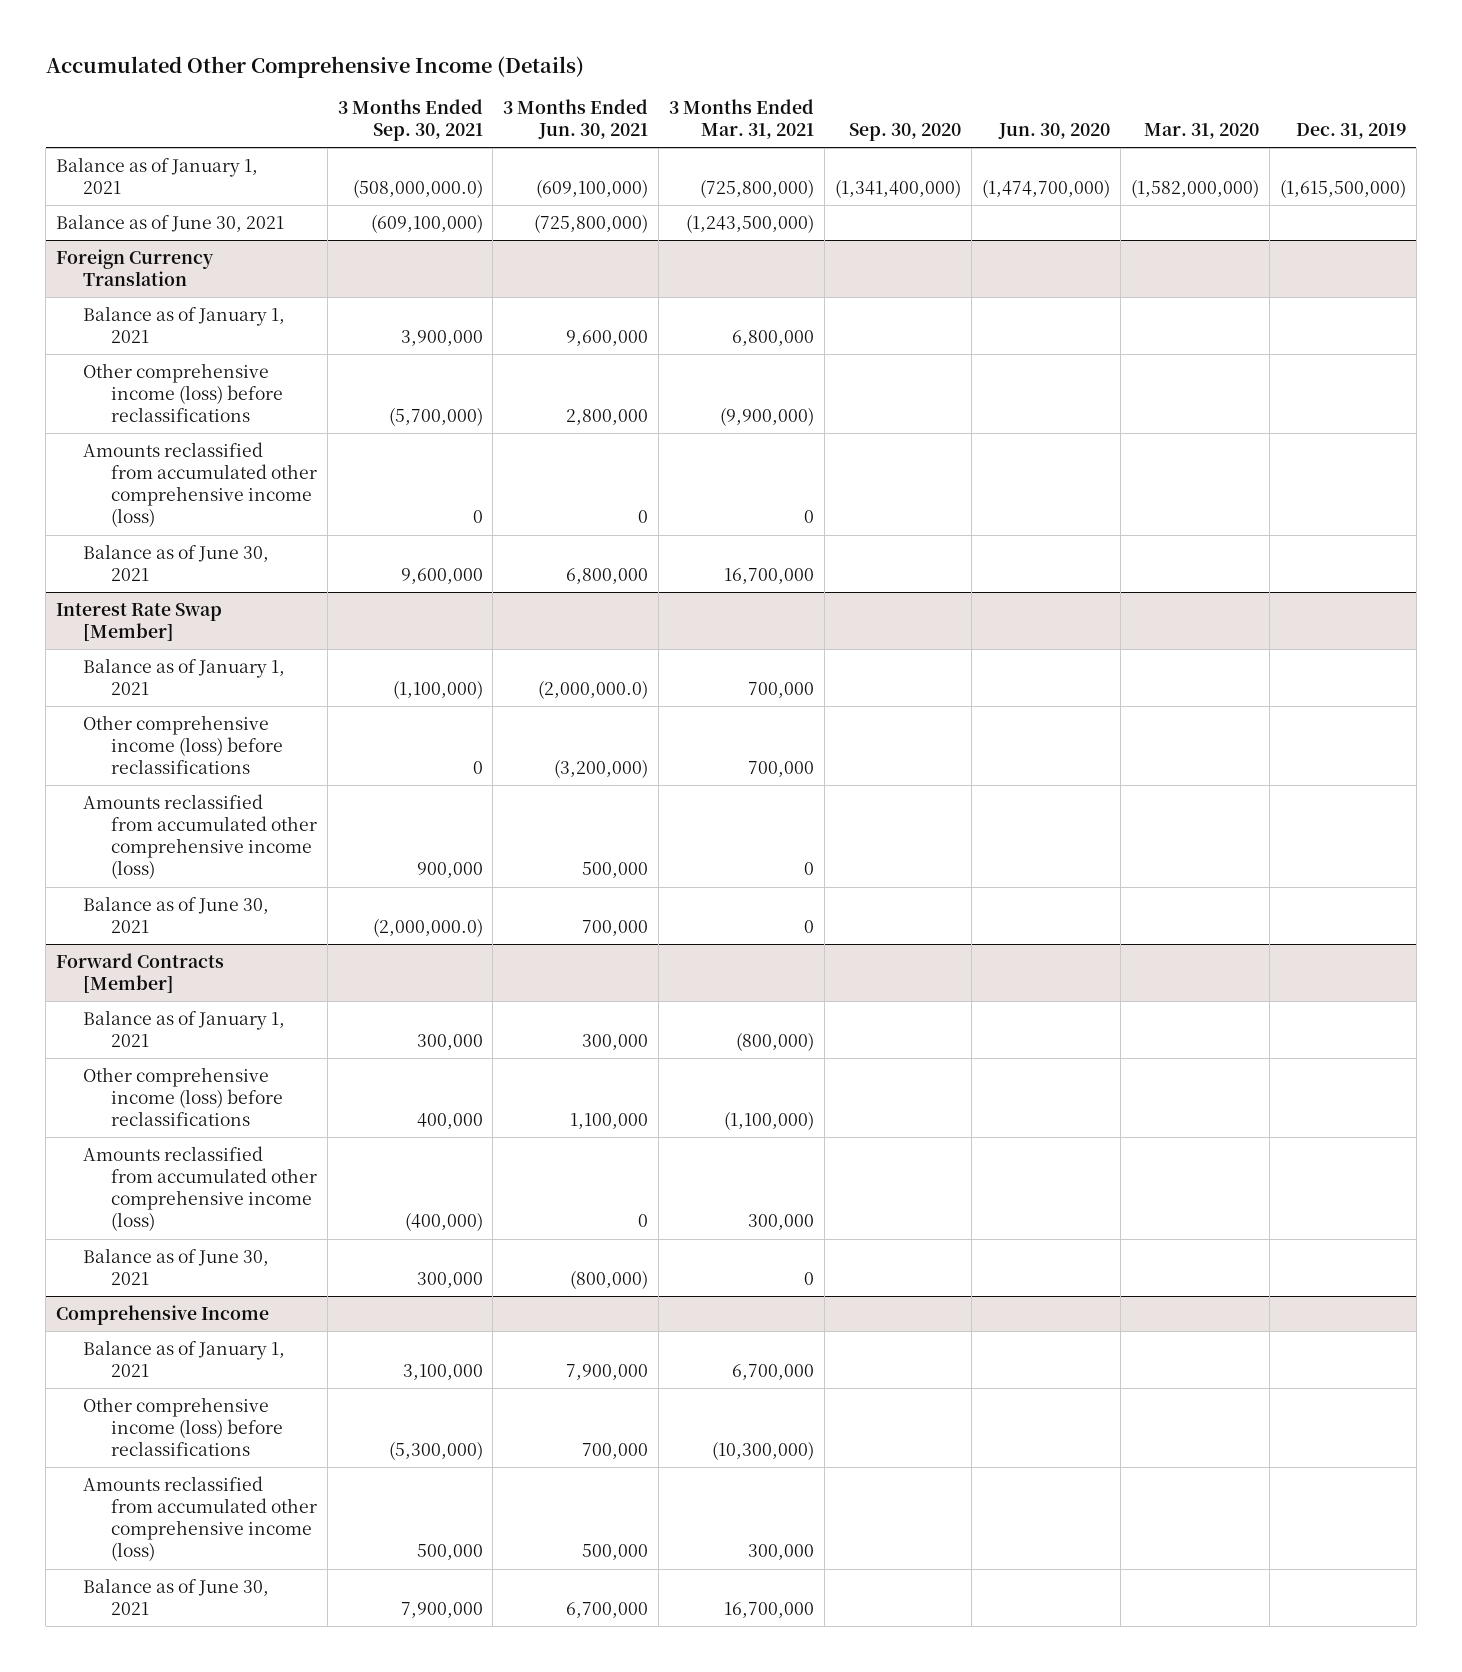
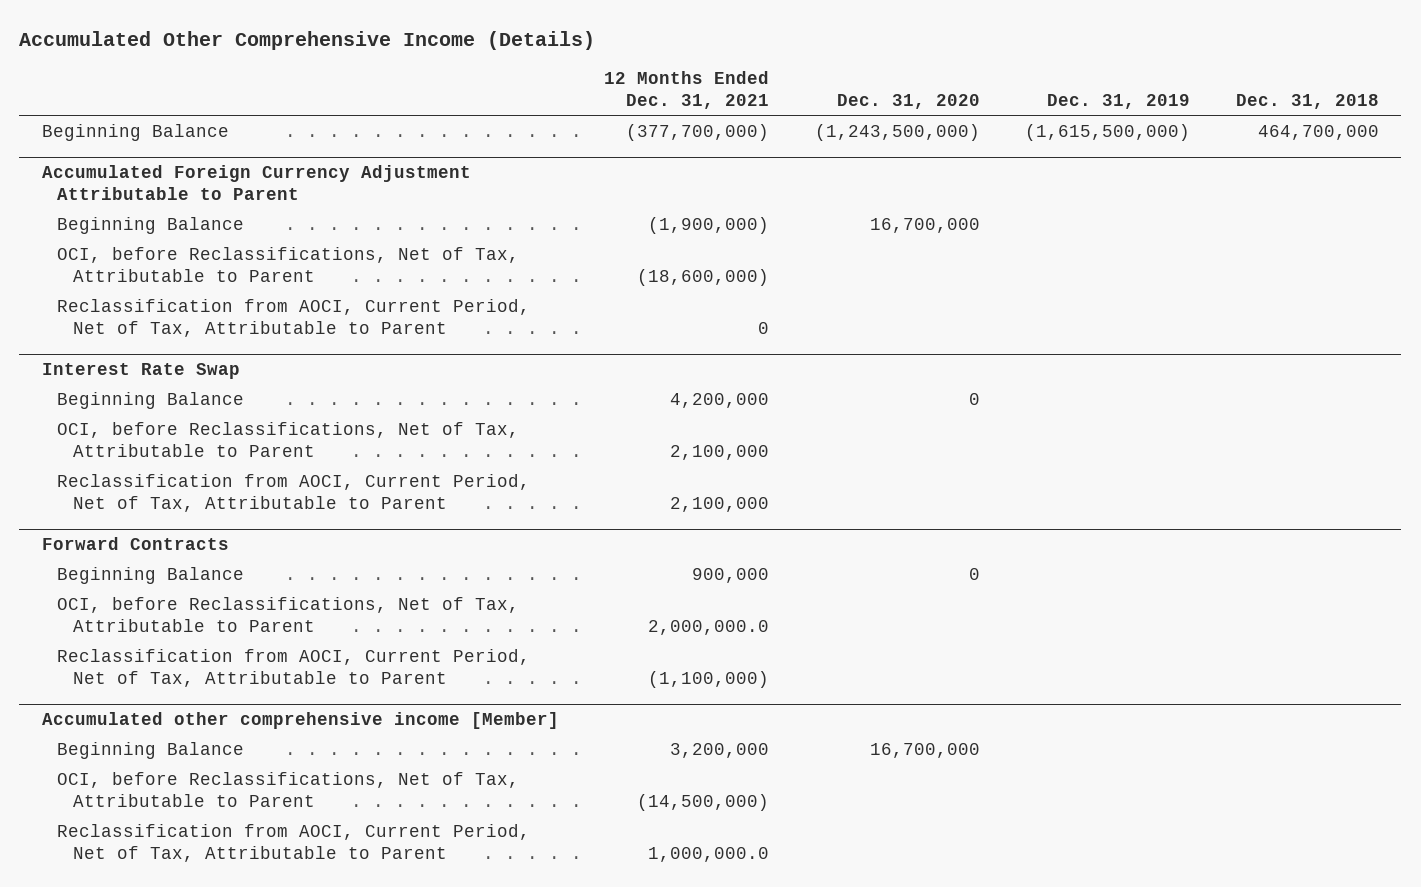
- | 3 Months Ended Sep. 30, 2021 | 3 Months Ended Jun. 30, 2021 | 3 Months Ended Mar. 31, 2021 | Sep. 30, 2020 | Jun. 30, 2020 | Mar. 31, 2020 | Dec. 31, 2019
+ | 12 Months Ended Dec. 31, 2021 | Dec. 31, 2020 | Dec. 31, 2019 | Dec. 31, 2018
- Balance as of January 1, 2021 | (508,000,000.0) | (609,100,000) | (725,800,000) | (1,341,400,000) | (1,474,700,000) | (1,582,000,000) | (1,615,500,000)
- Balance as of June 30, 2021 | (609,100,000) | (725,800,000) | (1,243,500,000) | | | |
- Foreign Currency Translation
- Balance as of January 1, 2021 | 3,900,000 | 9,600,000 | 6,800,000 | | | |
- Other comprehensive income (loss) before reclassifications | (5,700,000) | 2,800,000 | (9,900,000) | | | |
- Amounts reclassified from accumulated other comprehensive income (loss) | 0 | 0 | 0 | | | |
- Balance as of June 30, 2021 | 9,600,000 | 6,800,000 | 16,700,000 | | | |
- Interest Rate Swap [Member]
- Balance as of January 1, 2021 | (1,100,000) | (2,000,000.0) | 700,000 | | | |
- Other comprehensive income (loss) before reclassifications | 0 | (3,200,000) | 700,000 | | | |
- Amounts reclassified from accumulated other comprehensive income (loss) | 900,000 | 500,000 | 0 | | | |
- Balance as of June 30, 2021 | (2,000,000.0) | 700,000 | 0 | | | |
- Forward Contracts [Member]
- Balance as of January 1, 2021 | 300,000 | 300,000 | (800,000) | | | |
- Other comprehensive income (loss) before reclassifications | 400,000 | 1,100,000 | (1,100,000) | | | |
- Amounts reclassified from accumulated other comprehensive income (loss) | (400,000) | 0 | 300,000 | | | |
- Balance as of June 30, 2021 | 300,000 | (800,000) | 0 | | | |
- Comprehensive Income
- Balance as of January 1, 2021 | 3,100,000 | 7,900,000 | 6,700,000 | | | |
- Other comprehensive income (loss) before reclassifications | (5,300,000) | 700,000 | (10,300,000) | | | |
- Amounts reclassified from accumulated other comprehensive income (loss) | 500,000 | 500,000 | 300,000 | | | |
- Balance as of June 30, 2021 | 7,900,000 | 6,700,000 | 16,700,000 | | | |
+ Beginning Balance | (377,700,000) | (1,243,500,000) | (1,615,500,000) | 464,700,000
+ Accumulated Foreign Currency Adjustment Attributable to Parent
+ Beginning Balance | (1,900,000) | 16,700,000 | |
+ OCI, before Reclassifications, Net of Tax, Attributable to Parent | (18,600,000) | | |
+ Reclassification from AOCI, Current Period, Net of Tax, Attributable to Parent | 0 | | |
+ Interest Rate Swap
+ Beginning Balance | 4,200,000 | 0 | |
+ OCI, before Reclassifications, Net of Tax, Attributable to Parent | 2,100,000 | | |
+ Reclassification from AOCI, Current Period, Net of Tax, Attributable to Parent | 2,100,000 | | |
+ Forward Contracts
+ Beginning Balance | 900,000 | 0 | |
+ OCI, before Reclassifications, Net of Tax, Attributable to Parent | 2,000,000.0 | | |
+ Reclassification from AOCI, Current Period, Net of Tax, Attributable to Parent | (1,100,000) | | |
+ Accumulated other comprehensive income [Member]
+ Beginning Balance | 3,200,000 | 16,700,000 | |
+ OCI, before Reclassifications, Net of Tax, Attributable to Parent | (14,500,000) | | |
+ Reclassification from AOCI, Current Period, Net of Tax, Attributable to Parent | 1,000,000.0 | | |

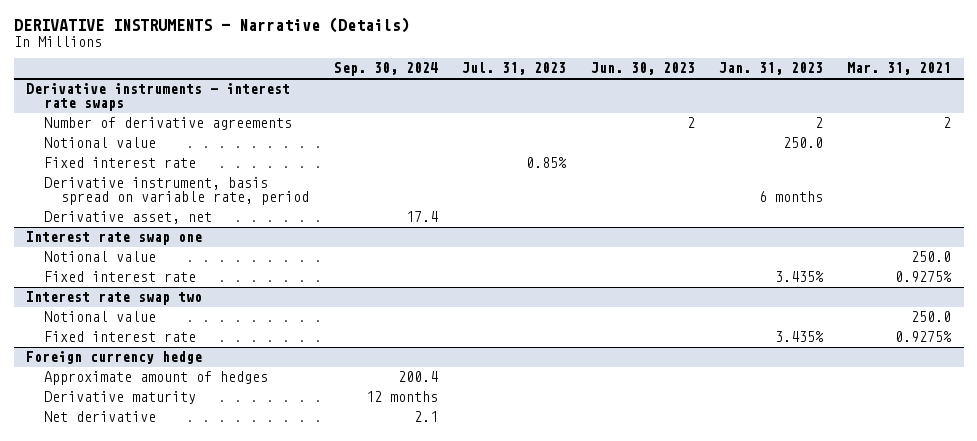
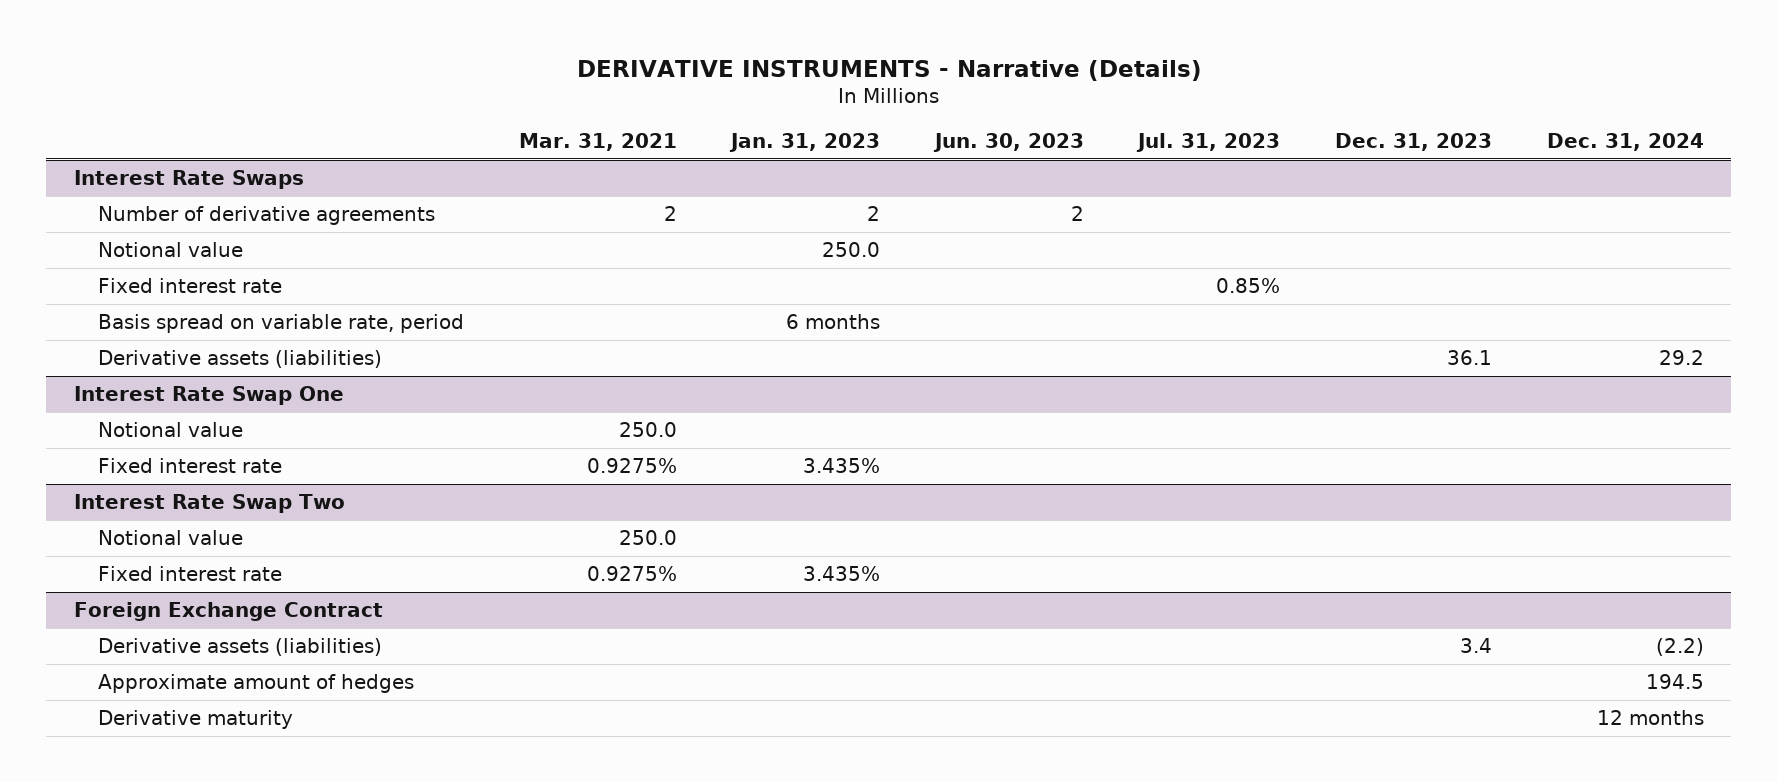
- | Sep. 30, 2024 | Jul. 31, 2023 | Jun. 30, 2023 | Jan. 31, 2023 | Mar. 31, 2021
+ | Mar. 31, 2021 | Jan. 31, 2023 | Jun. 30, 2023 | Jul. 31, 2023 | Dec. 31, 2023 | Dec. 31, 2024
- Derivative instruments - interest rate swaps
+ Interest Rate Swaps
- Derivative instrument, basis spread on variable rate, period | | | | 6 months |
- Derivative asset, net | 17.4 | | | |
- Interest rate swap one
+ Basis spread on variable rate, period | | 6 months | | | |
+ Derivative assets (liabilities) | | | | | 36.1 | 29.2
+ Interest Rate Swap One
- Interest rate swap two
+ Interest Rate Swap Two
- Foreign currency hedge
+ Foreign Exchange Contract
+ Derivative assets (liabilities) | | | | | 3.4 | (2.2)
- Net derivative | 2.1 | | | |

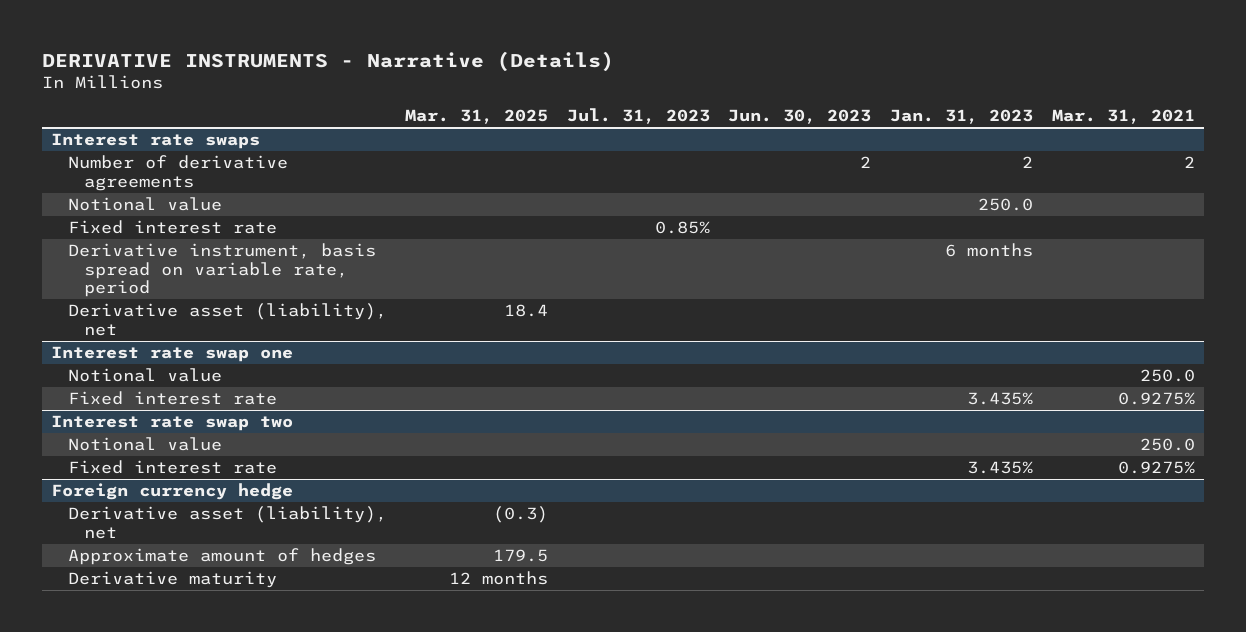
- | Mar. 31, 2021 | Jan. 31, 2023 | Jun. 30, 2023 | Jul. 31, 2023 | Dec. 31, 2023 | Dec. 31, 2024
+ | Mar. 31, 2025 | Jul. 31, 2023 | Jun. 30, 2023 | Jan. 31, 2023 | Mar. 31, 2021
- Interest Rate Swaps
+ Interest rate swaps
- Basis spread on variable rate, period | | 6 months | | | |
- Derivative assets (liabilities) | | | | | 36.1 | 29.2
- Interest Rate Swap One
+ Derivative instrument, basis spread on variable rate, period | | | | 6 months |
+ Derivative asset (liability), net | 18.4 | | | |
+ Interest rate swap one
- Interest Rate Swap Two
+ Interest rate swap two
- Foreign Exchange Contract
- Derivative assets (liabilities) | | | | | 3.4 | (2.2)
+ Foreign currency hedge
+ Derivative asset (liability), net | (0.3) | | | |

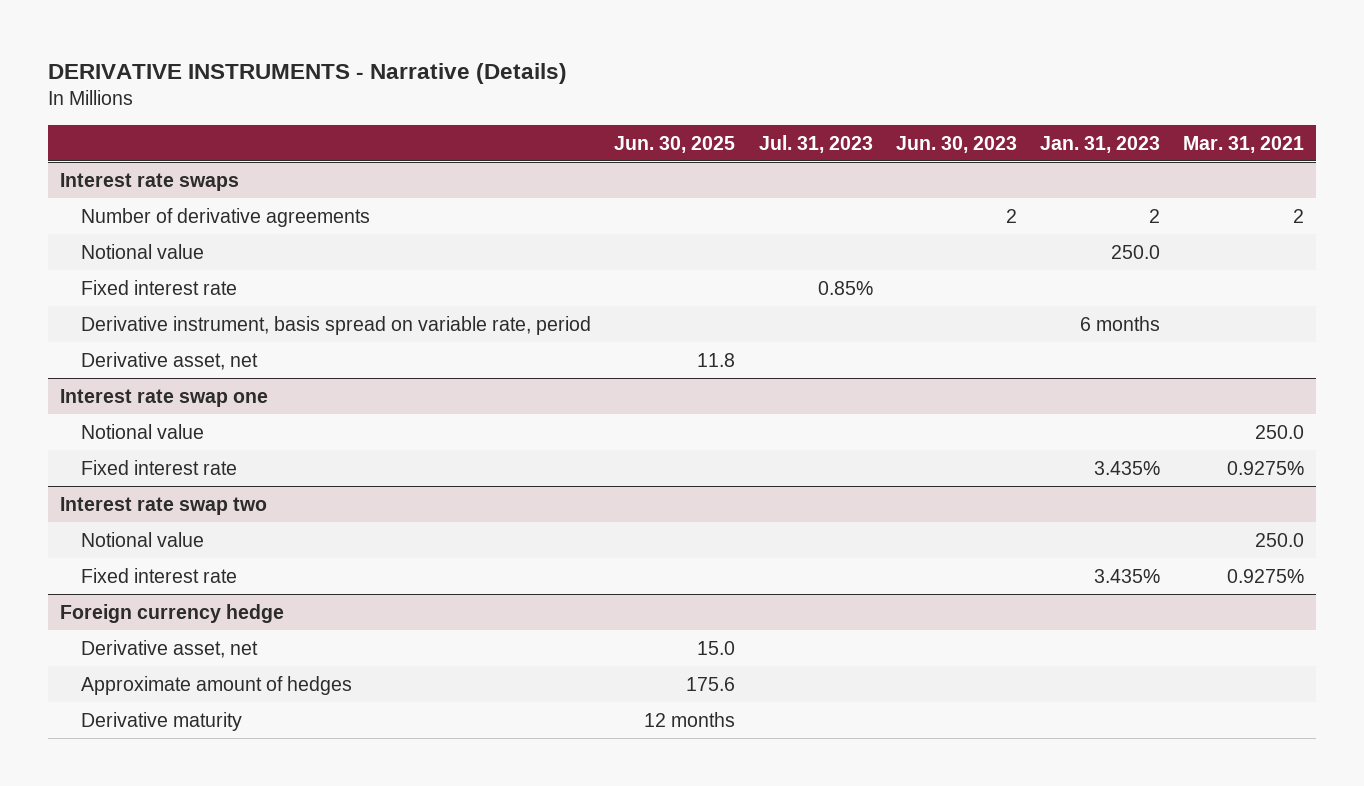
- | Mar. 31, 2025 | Jul. 31, 2023 | Jun. 30, 2023 | Jan. 31, 2023 | Mar. 31, 2021
+ | Jun. 30, 2025 | Jul. 31, 2023 | Jun. 30, 2023 | Jan. 31, 2023 | Mar. 31, 2021
@ Interest rate swaps
- Derivative asset (liability), net | 18.4 | | | |
+ Derivative asset, net | 11.8 | | | |
@ Foreign currency hedge
- Derivative asset (liability), net | (0.3) | | | |
+ Derivative asset, net | 15.0 | | | |

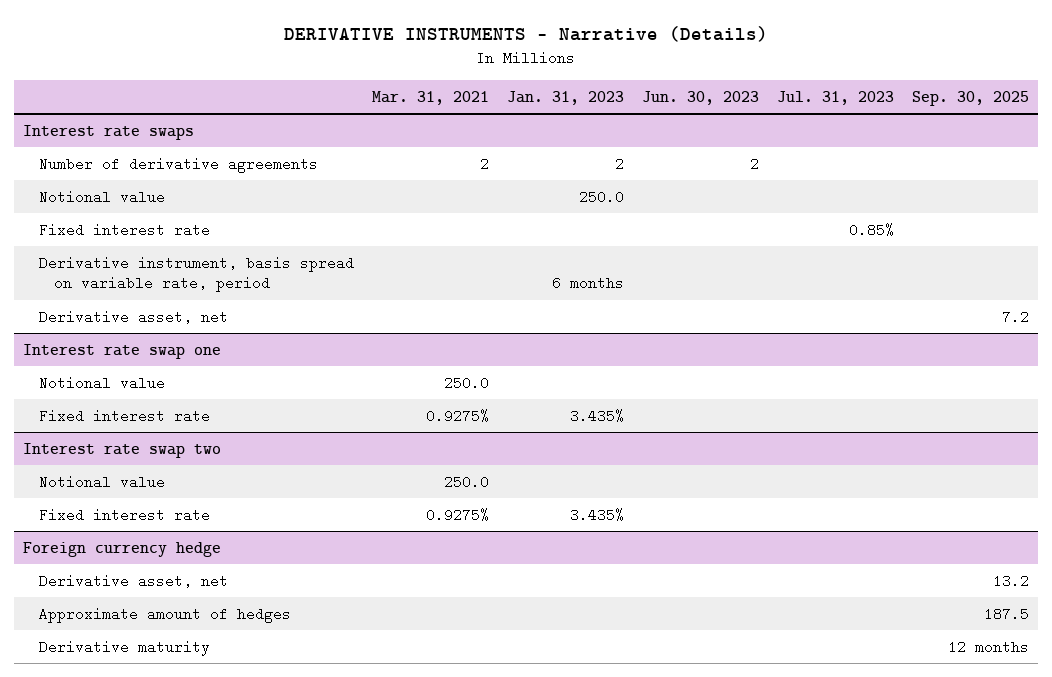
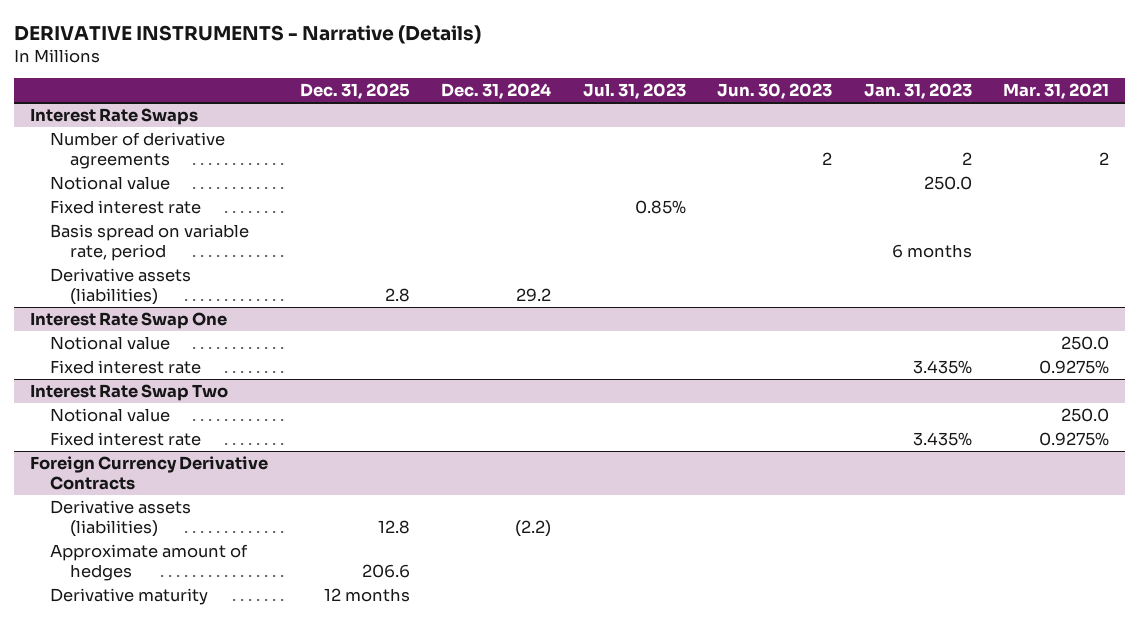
- | Mar. 31, 2021 | Jan. 31, 2023 | Jun. 30, 2023 | Jul. 31, 2023 | Sep. 30, 2025
+ | Dec. 31, 2025 | Dec. 31, 2024 | Jul. 31, 2023 | Jun. 30, 2023 | Jan. 31, 2023 | Mar. 31, 2021
- Interest rate swaps
+ Interest Rate Swaps
- Derivative instrument, basis spread on variable rate, period | | 6 months | | |
- Derivative asset, net | | | | | 7.2
- Interest rate swap one
+ Basis spread on variable rate, period | | | | | 6 months |
+ Derivative assets (liabilities) | 2.8 | 29.2 | | | |
+ Interest Rate Swap One
- Interest rate swap two
+ Interest Rate Swap Two
- Foreign currency hedge
- Derivative asset, net | | | | | 13.2
+ Foreign Currency Derivative Contracts
+ Derivative assets (liabilities) | 12.8 | (2.2) | | | |

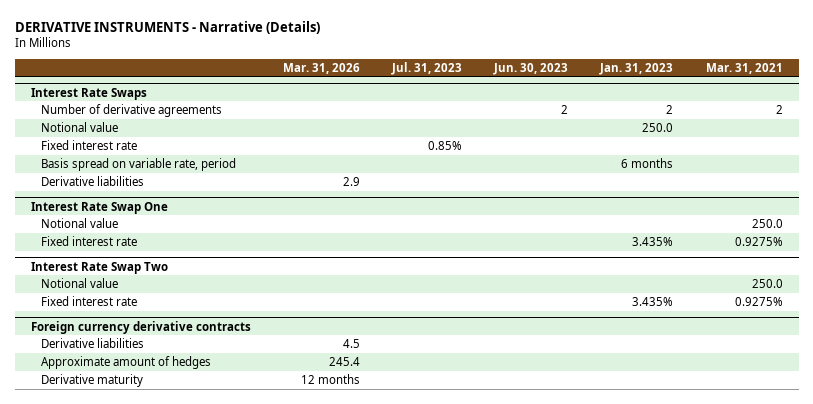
- | Dec. 31, 2025 | Dec. 31, 2024 | Jul. 31, 2023 | Jun. 30, 2023 | Jan. 31, 2023 | Mar. 31, 2021
+ | Mar. 31, 2026 | Jul. 31, 2023 | Jun. 30, 2023 | Jan. 31, 2023 | Mar. 31, 2021
@ Interest Rate Swaps
- Derivative assets (liabilities) | 2.8 | 29.2 | | | |
+ Derivative liabilities | 2.9 | | | |
- Foreign Currency Derivative Contracts
- Derivative assets (liabilities) | 12.8 | (2.2) | | | |
+ Foreign currency derivative contracts
+ Derivative liabilities | 4.5 | | | |

